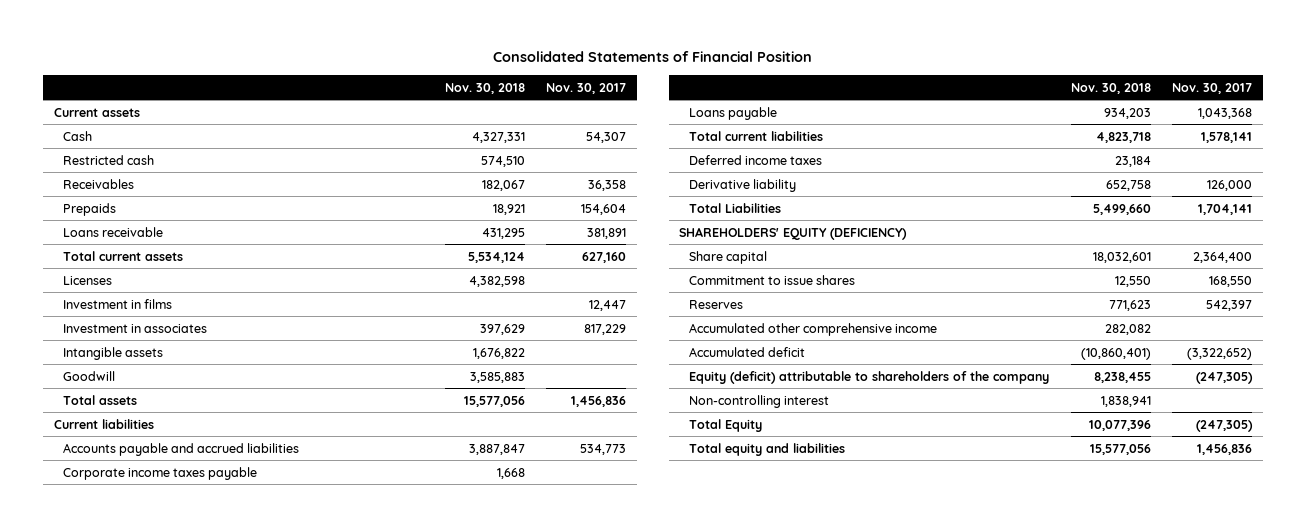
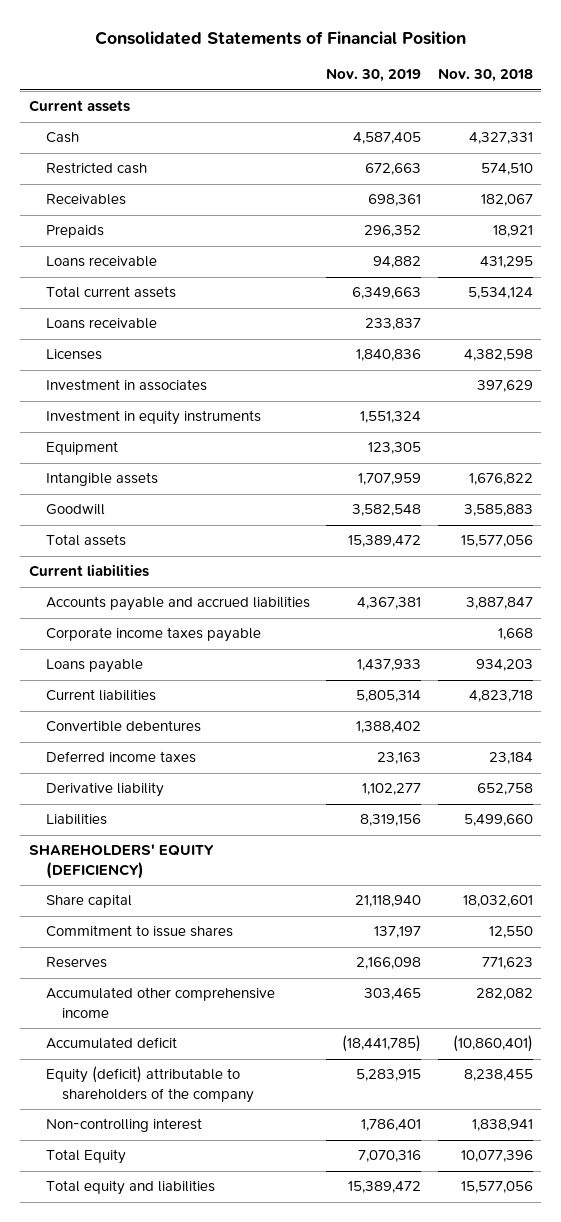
- | Nov. 30, 2018 | Nov. 30, 2017
+ | Nov. 30, 2019 | Nov. 30, 2018
+ Loans receivable | 233,837 |
- Investment in films | | 12,447
+ Investment in equity instruments | 1,551,324 |
+ Equipment | 123,305 |
- Total current liabilities | 4,823,718 | 1,578,141
+ Current liabilities | 5,805,314 | 4,823,718
+ Convertible debentures | 1,388,402 |
- Total Liabilities | 5,499,660 | 1,704,141
+ Liabilities | 8,319,156 | 5,499,660

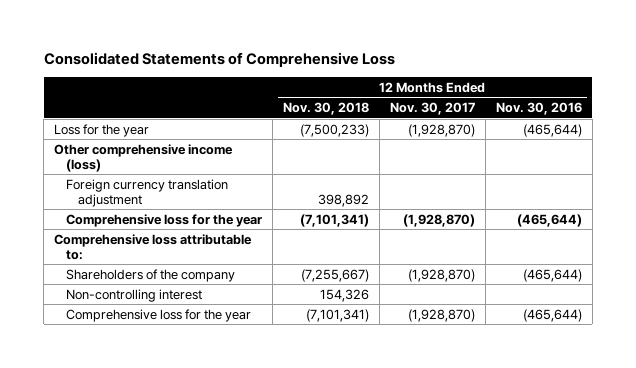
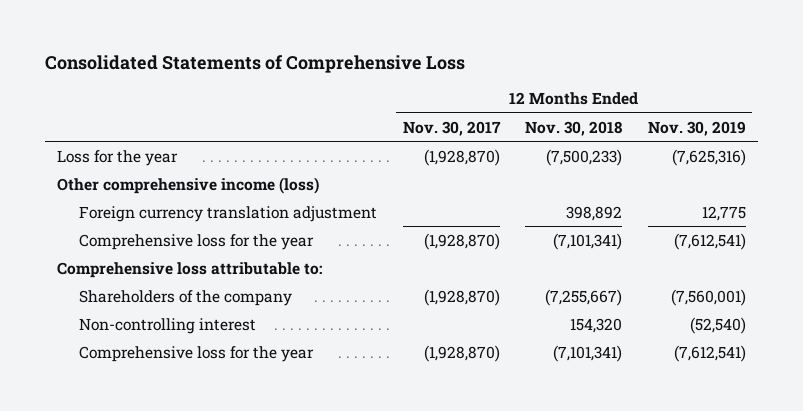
- | 12 Months Ended Nov. 30, 2018 | 12 Months Ended Nov. 30, 2017 | 12 Months Ended Nov. 30, 2016
+ | 12 Months Ended Nov. 30, 2017 | 12 Months Ended Nov. 30, 2018 | 12 Months Ended Nov. 30, 2019
- Non-controlling interest | 154,326 | |
+ Non-controlling interest | | 154,320 | (52,540)

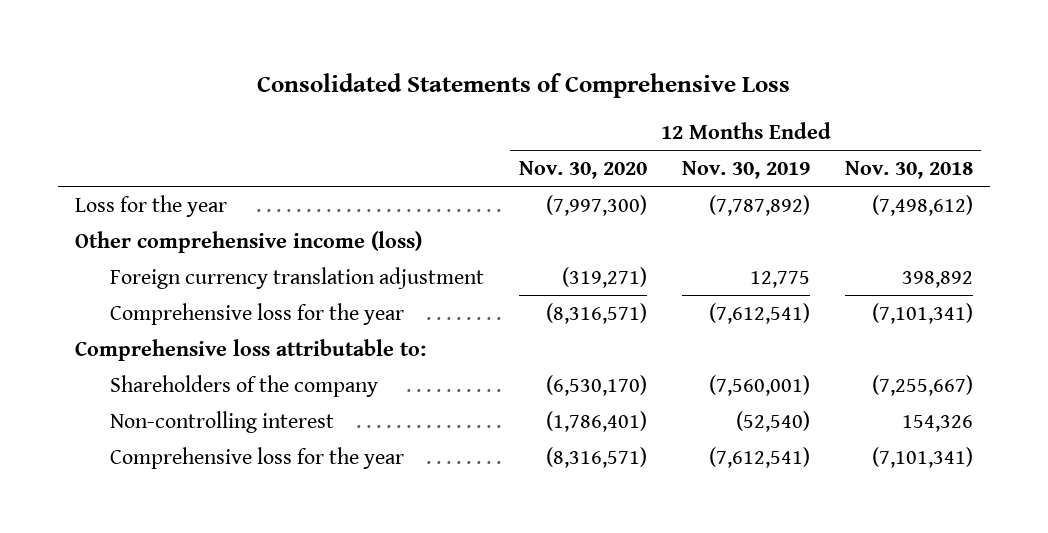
- | 12 Months Ended Nov. 30, 2017 | 12 Months Ended Nov. 30, 2018 | 12 Months Ended Nov. 30, 2019
+ | 12 Months Ended Nov. 30, 2020 | 12 Months Ended Nov. 30, 2019 | 12 Months Ended Nov. 30, 2018
- Loss for the year | (1,928,870) | (7,500,233) | (7,625,316)
+ Loss for the year | (7,997,300) | (7,787,892) | (7,498,612)
- Non-controlling interest | | 154,320 | (52,540)
+ Non-controlling interest | (1,786,401) | (52,540) | 154,326

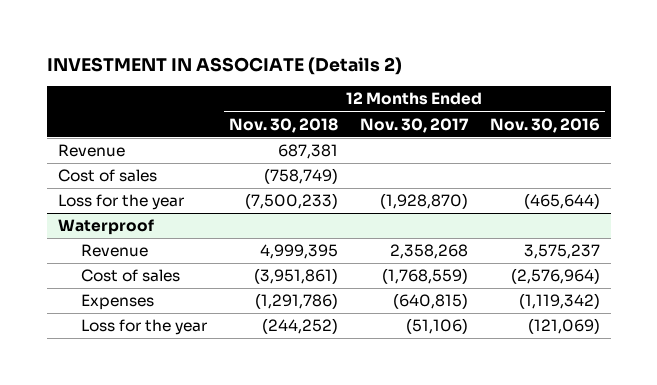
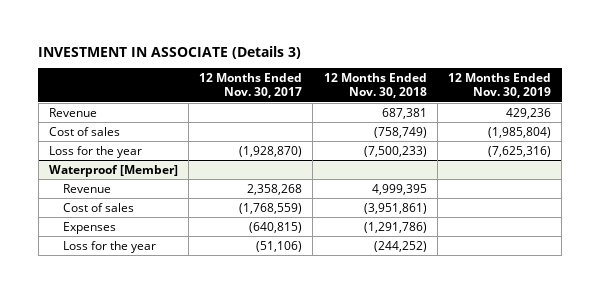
- INVESTMENT IN ASSOCIATE (Details 2)
+ INVESTMENT IN ASSOCIATE (Details 3)
- | 12 Months Ended Nov. 30, 2018 | 12 Months Ended Nov. 30, 2017 | 12 Months Ended Nov. 30, 2016
+ | 12 Months Ended Nov. 30, 2017 | 12 Months Ended Nov. 30, 2018 | 12 Months Ended Nov. 30, 2019
- Waterproof
+ Waterproof [Member]

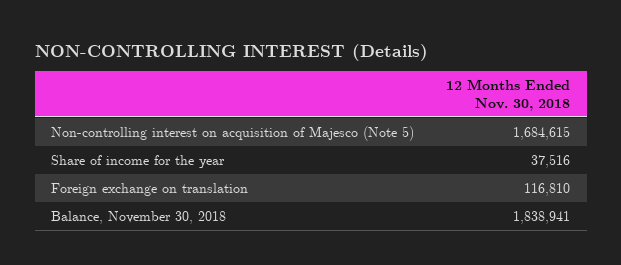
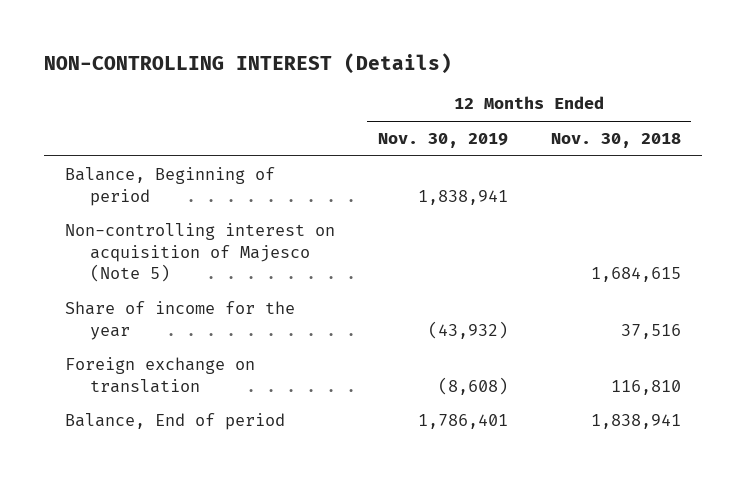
- | 12 Months Ended Nov. 30, 2018
+ | 12 Months Ended Nov. 30, 2019 | 12 Months Ended Nov. 30, 2018
+ Balance, Beginning of period | 1,838,941 |
- Balance, November 30, 2018 | 1,838,941
+ Balance, End of period | 1,786,401 | 1,838,941

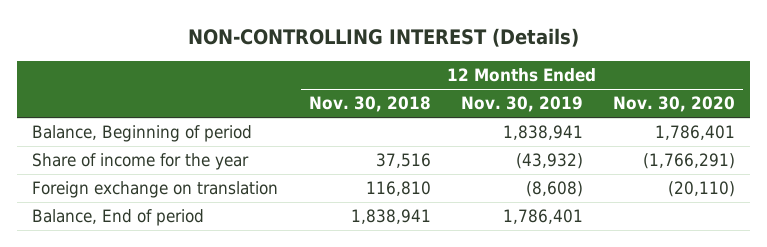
- | 12 Months Ended Nov. 30, 2019 | 12 Months Ended Nov. 30, 2018
+ | 12 Months Ended Nov. 30, 2018 | 12 Months Ended Nov. 30, 2019 | 12 Months Ended Nov. 30, 2020
- Non-controlling interest on acquisition of Majesco (Note 5) | | 1,684,615

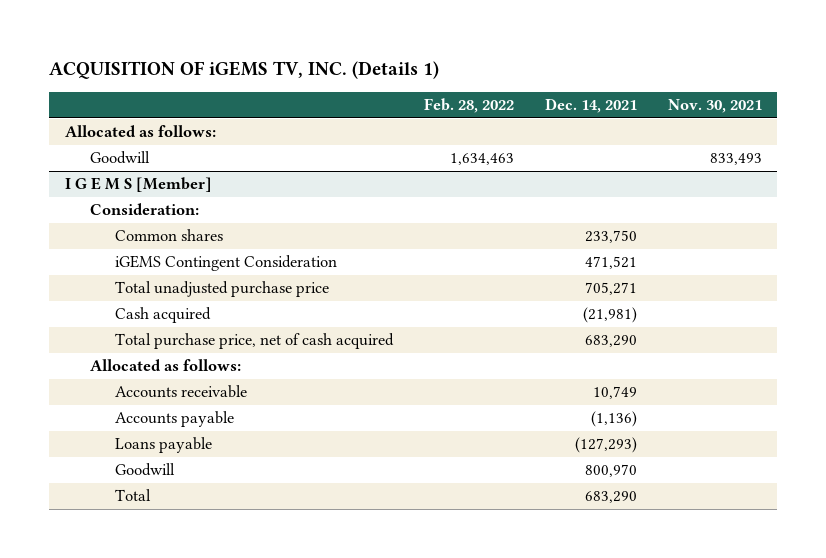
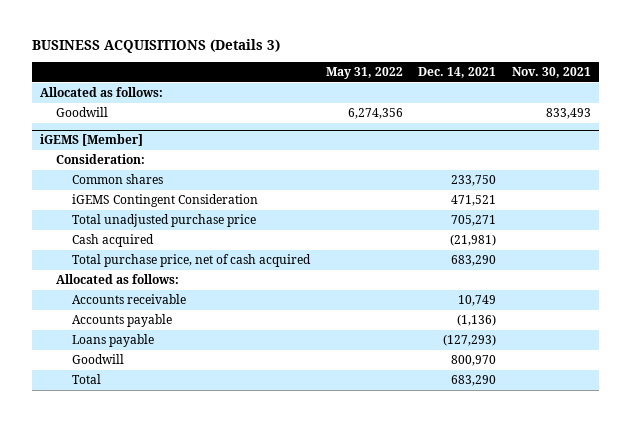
- ACQUISITION OF iGEMS TV, INC. (Details 1)
+ BUSINESS ACQUISITIONS (Details 3)
- | Feb. 28, 2022 | Dec. 14, 2021 | Nov. 30, 2021
+ | May 31, 2022 | Dec. 14, 2021 | Nov. 30, 2021
- I G E M S [Member]
+ iGEMS [Member]

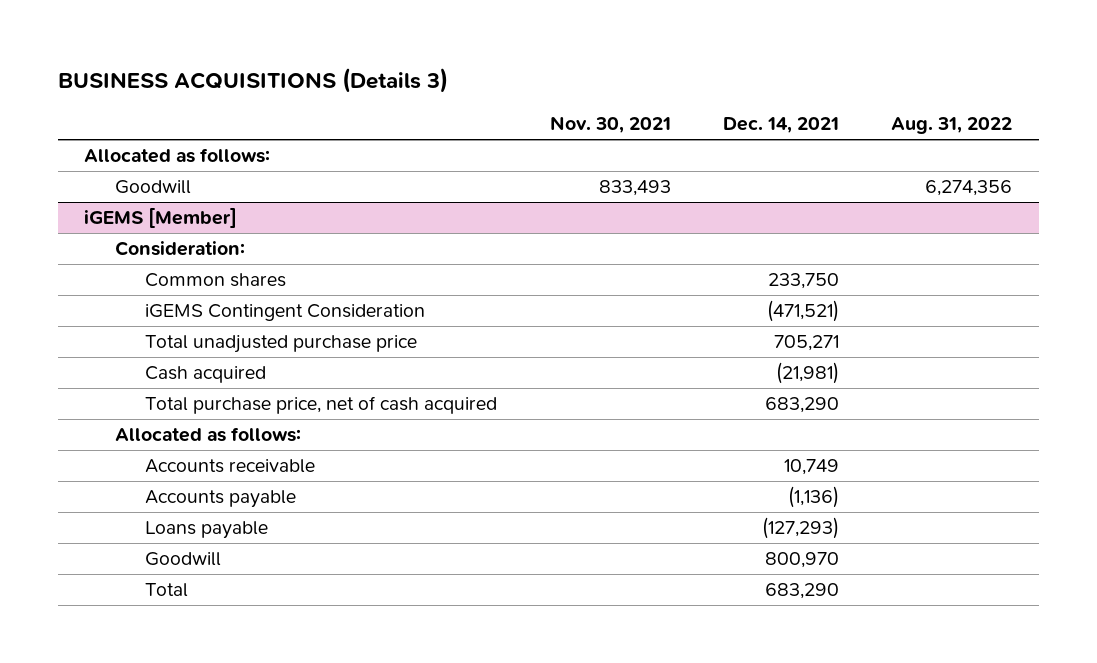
- | May 31, 2022 | Dec. 14, 2021 | Nov. 30, 2021
+ | Nov. 30, 2021 | Dec. 14, 2021 | Aug. 31, 2022
@ iGEMS [Member]
- iGEMS Contingent Consideration | | 471,521 |
+ iGEMS Contingent Consideration | | (471,521) |

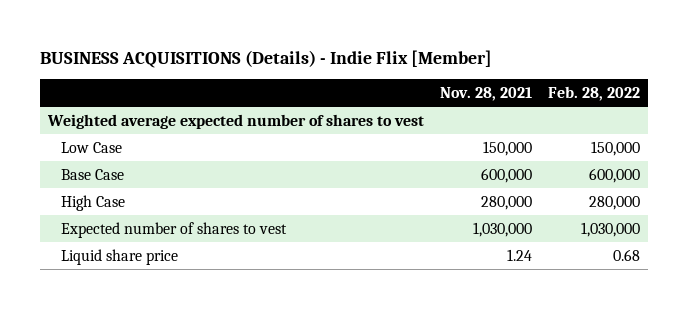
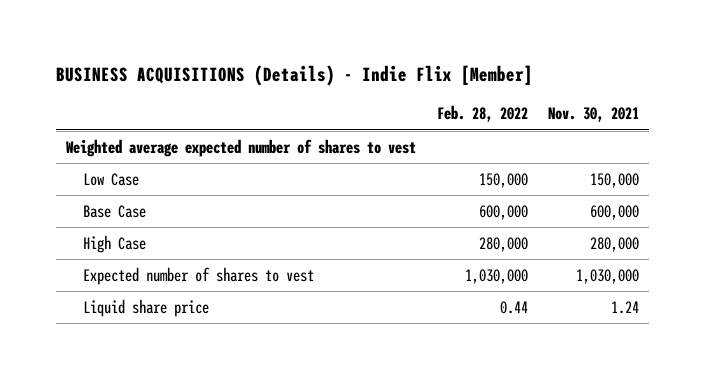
- | Nov. 28, 2021 | Feb. 28, 2022
+ | Feb. 28, 2022 | Nov. 30, 2021
- Liquid share price | 1.24 | 0.68
+ Liquid share price | 0.44 | 1.24

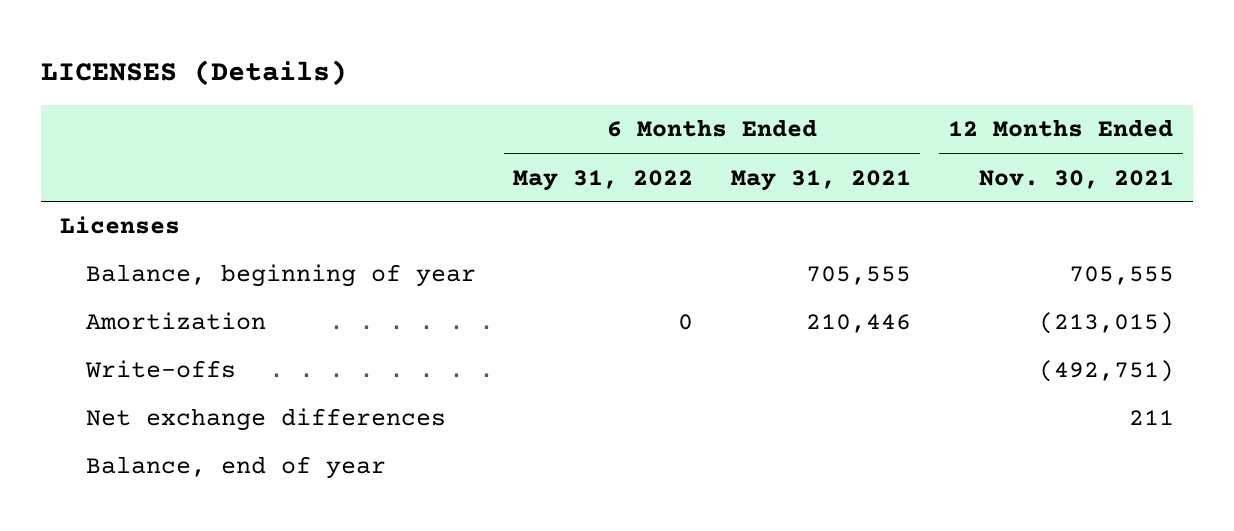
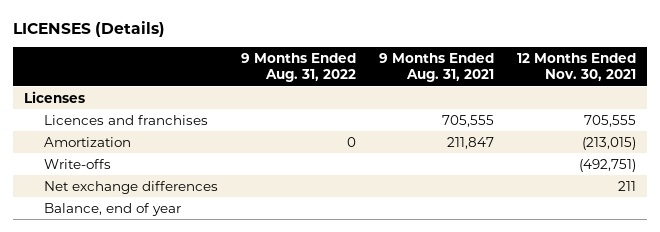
- | 6 Months Ended May 31, 2022 | 6 Months Ended May 31, 2021 | 12 Months Ended Nov. 30, 2021
+ | 9 Months Ended Aug. 31, 2022 | 9 Months Ended Aug. 31, 2021 | 12 Months Ended Nov. 30, 2021
- Balance, beginning of year | | 705,555 | 705,555
+ Licences and franchises | | 705,555 | 705,555

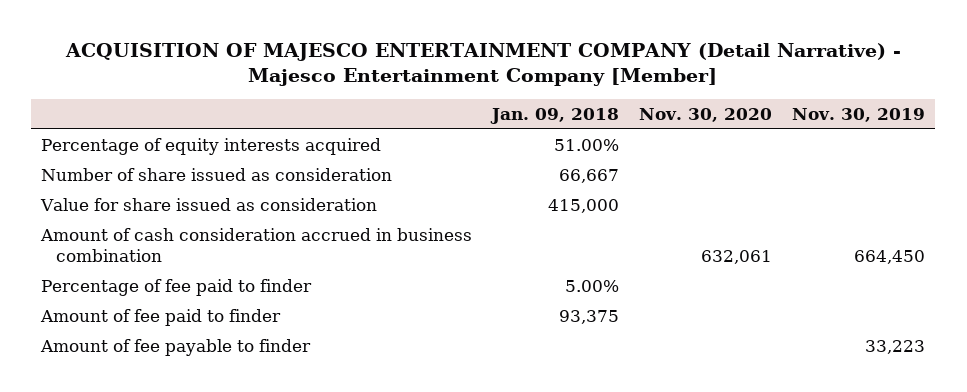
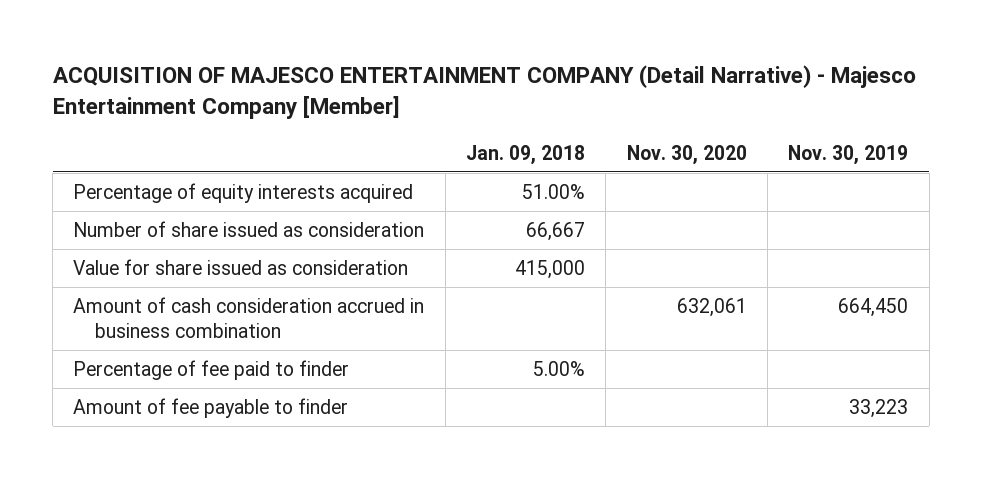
- Amount of fee paid to finder | 93,375 | |

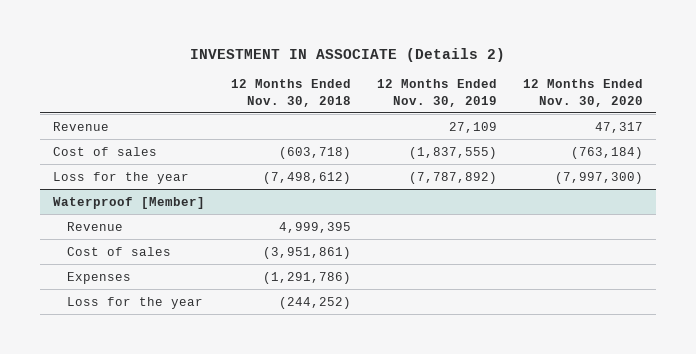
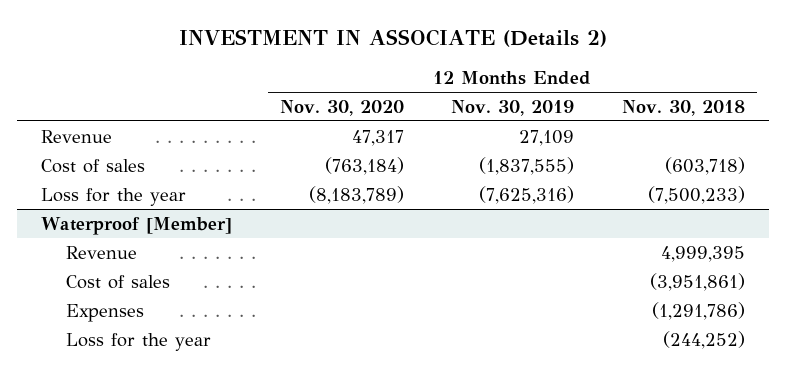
- | 12 Months Ended Nov. 30, 2018 | 12 Months Ended Nov. 30, 2019 | 12 Months Ended Nov. 30, 2020
+ | 12 Months Ended Nov. 30, 2020 | 12 Months Ended Nov. 30, 2019 | 12 Months Ended Nov. 30, 2018
- Loss for the year | (7,498,612) | (7,787,892) | (7,997,300)
+ Loss for the year | (8,183,789) | (7,625,316) | (7,500,233)

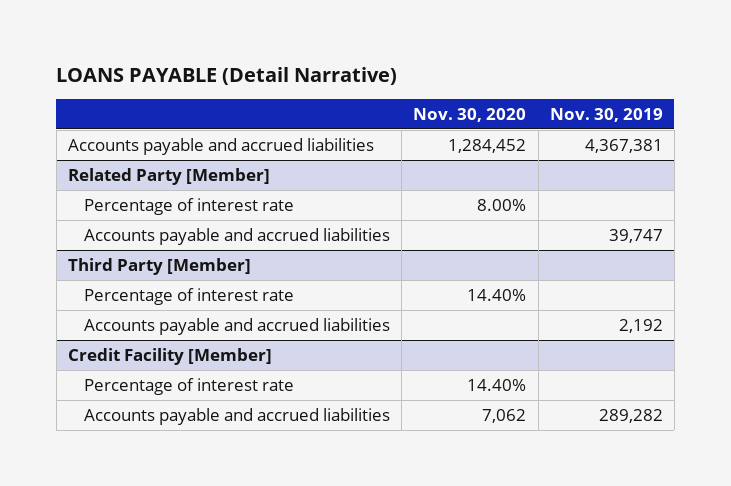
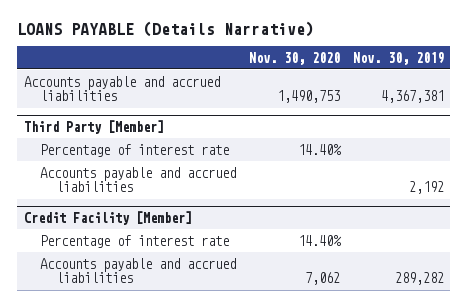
- LOANS PAYABLE (Detail Narrative)
+ LOANS PAYABLE (Details Narrative)
- Accounts payable and accrued liabilities | 1,284,452 | 4,367,381
- Related Party [Member]
- Percentage of interest rate | 8.00% |
- Accounts payable and accrued liabilities | | 39,747
+ Accounts payable and accrued liabilities | 1,490,753 | 4,367,381

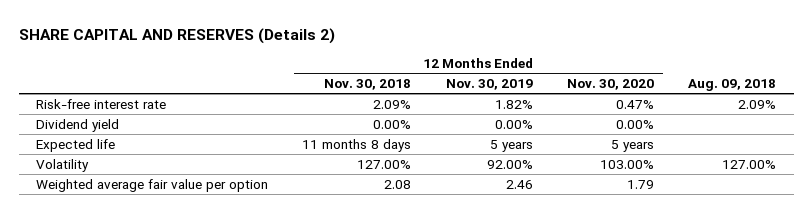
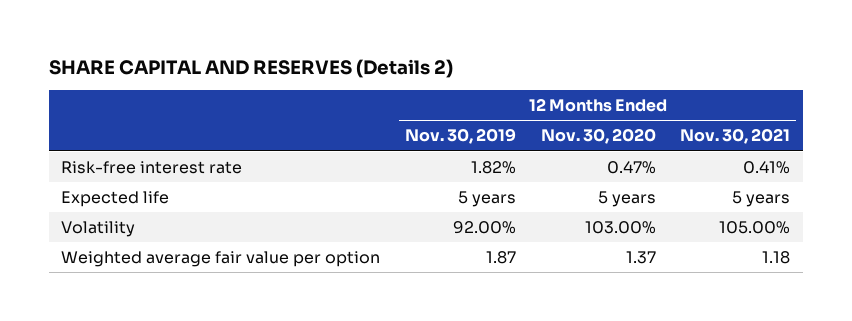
- | 12 Months Ended Nov. 30, 2018 | 12 Months Ended Nov. 30, 2019 | 12 Months Ended Nov. 30, 2020 | Aug. 09, 2018
+ | 12 Months Ended Nov. 30, 2019 | 12 Months Ended Nov. 30, 2020 | 12 Months Ended Nov. 30, 2021
- Dividend yield | 0.00% | 0.00% | 0.00% |
- Weighted average fair value per option | 2.08 | 2.46 | 1.79 |
+ Weighted average fair value per option | 1.87 | 1.37 | 1.18

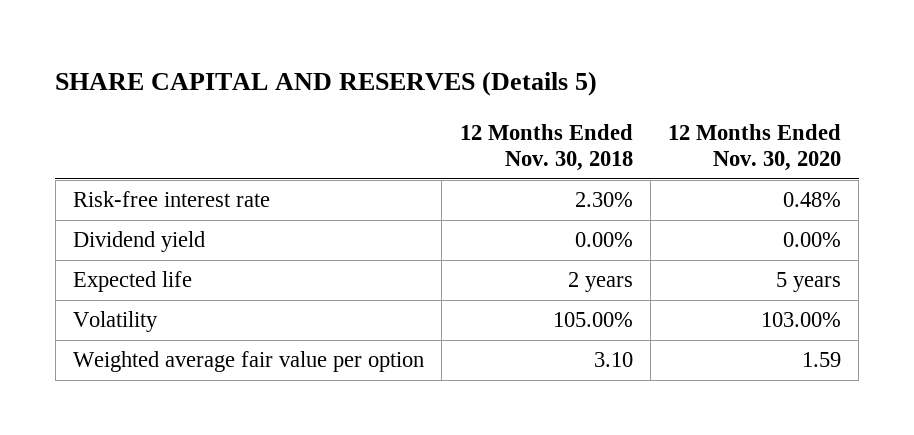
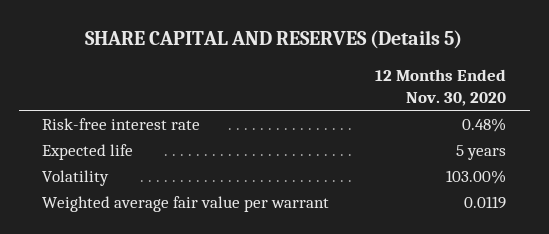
- | 12 Months Ended Nov. 30, 2018 | 12 Months Ended Nov. 30, 2020
+ | 12 Months Ended Nov. 30, 2020
- Dividend yield | 0.00% | 0.00%
- Weighted average fair value per option | 3.10 | 1.59
+ Weighted average fair value per warrant | 0.0119

